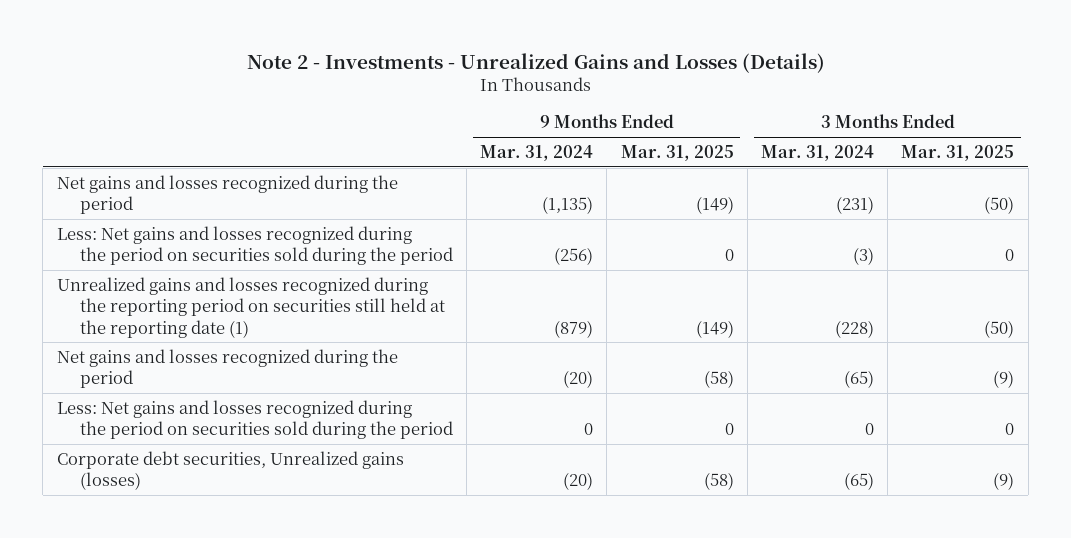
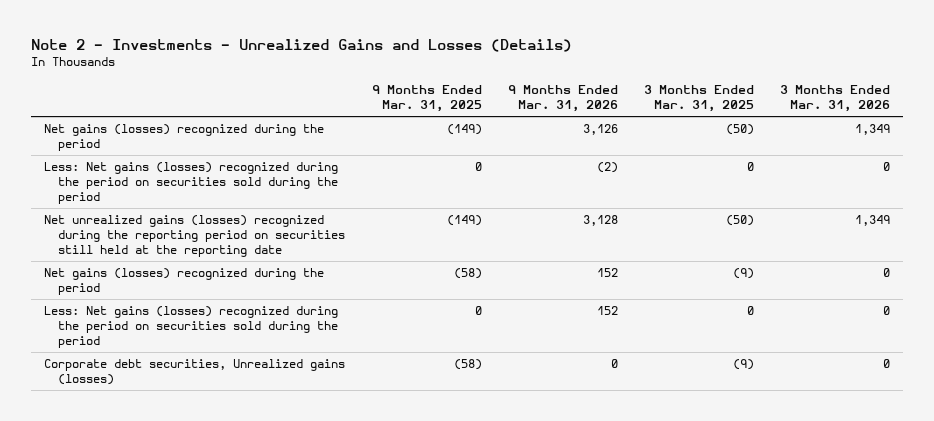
- | 9 Months Ended Mar. 31, 2024 | 9 Months Ended Mar. 31, 2025 | 3 Months Ended Mar. 31, 2024 | 3 Months Ended Mar. 31, 2025
+ | 9 Months Ended Mar. 31, 2025 | 9 Months Ended Mar. 31, 2026 | 3 Months Ended Mar. 31, 2025 | 3 Months Ended Mar. 31, 2026
- Net gains and losses recognized during the period | (1,135) | (149) | (231) | (50)
- Less: Net gains and losses recognized during the period on securities sold during the period | (256) | 0 | (3) | 0
- Unrealized gains and losses recognized during the reporting period on securities still held at the reporting date (1) | (879) | (149) | (228) | (50)
- Net gains and losses recognized during the period | (20) | (58) | (65) | (9)
- Less: Net gains and losses recognized during the period on securities sold during the period | 0 | 0 | 0 | 0
+ Net gains (losses) recognized during the period | (149) | 3,126 | (50) | 1,349
+ Less: Net gains (losses) recognized during the period on securities sold during the period | 0 | (2) | 0 | 0
+ Net unrealized gains (losses) recognized during the reporting period on securities still held at the reporting date | (149) | 3,128 | (50) | 1,349
+ Net gains (losses) recognized during the period | (58) | 152 | (9) | 0
+ Less: Net gains (losses) recognized during the period on securities sold during the period | 0 | 152 | 0 | 0

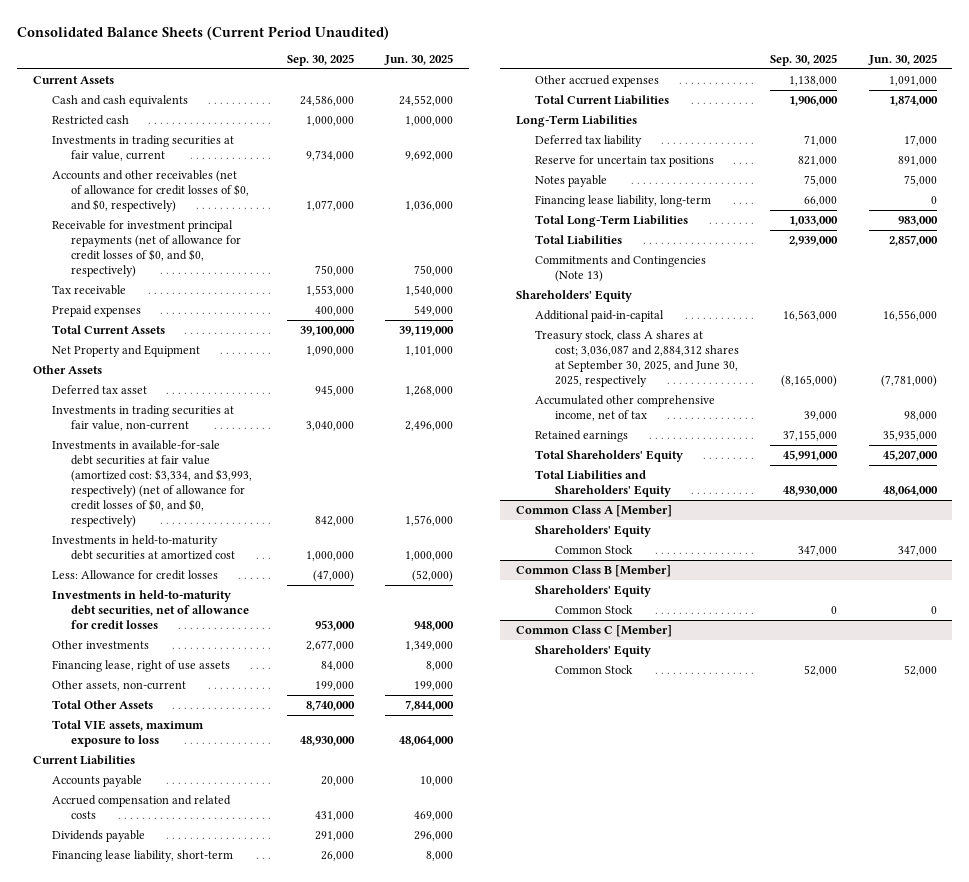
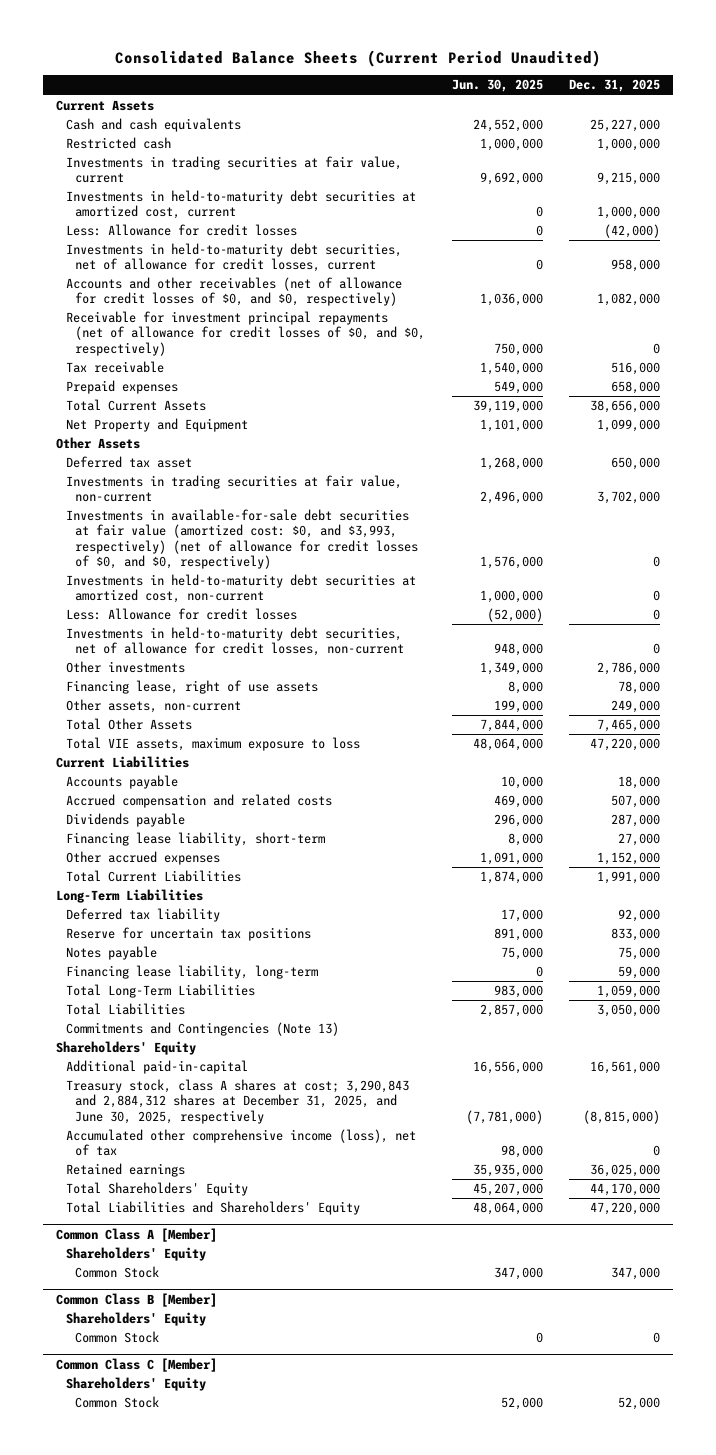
- | Sep. 30, 2025 | Jun. 30, 2025
+ | Jun. 30, 2025 | Dec. 31, 2025
+ Investments in held-to-maturity debt securities at amortized cost, current | 0 | 1,000,000
+ Less: Allowance for credit losses | 0 | (42,000)
+ Investments in held-to-maturity debt securities, net of allowance for credit losses, current | 0 | 958,000
- Investments in available-for-sale debt securities at fair value (amortized cost: $3,334, and $3,993, respectively) (net of allowance for credit losses of $0, and $0, respectively) | 842,000 | 1,576,000
- Investments in held-to-maturity debt securities at amortized cost | 1,000,000 | 1,000,000
+ Investments in available-for-sale debt securities at fair value (amortized cost: $0, and $3,993, respectively) (net of allowance for credit losses of $0, and $0, respectively) | 1,576,000 | 0
+ Investments in held-to-maturity debt securities at amortized cost, non-current | 1,000,000 | 0
- Investments in held-to-maturity debt securities, net of allowance for credit losses | 953,000 | 948,000
+ Investments in held-to-maturity debt securities, net of allowance for credit losses, non-current | 948,000 | 0
- Treasury stock, class A shares at cost; 3,036,087 and 2,884,312 shares at September 30, 2025, and June 30, 2025, respectively | (8,165,000) | (7,781,000)
- Accumulated other comprehensive income, net of tax | 39,000 | 98,000
+ Treasury stock, class A shares at cost; 3,290,843 and 2,884,312 shares at December 31, 2025, and June 30, 2025, respectively | (7,781,000) | (8,815,000)
+ Accumulated other comprehensive income (loss), net of tax | 98,000 | 0

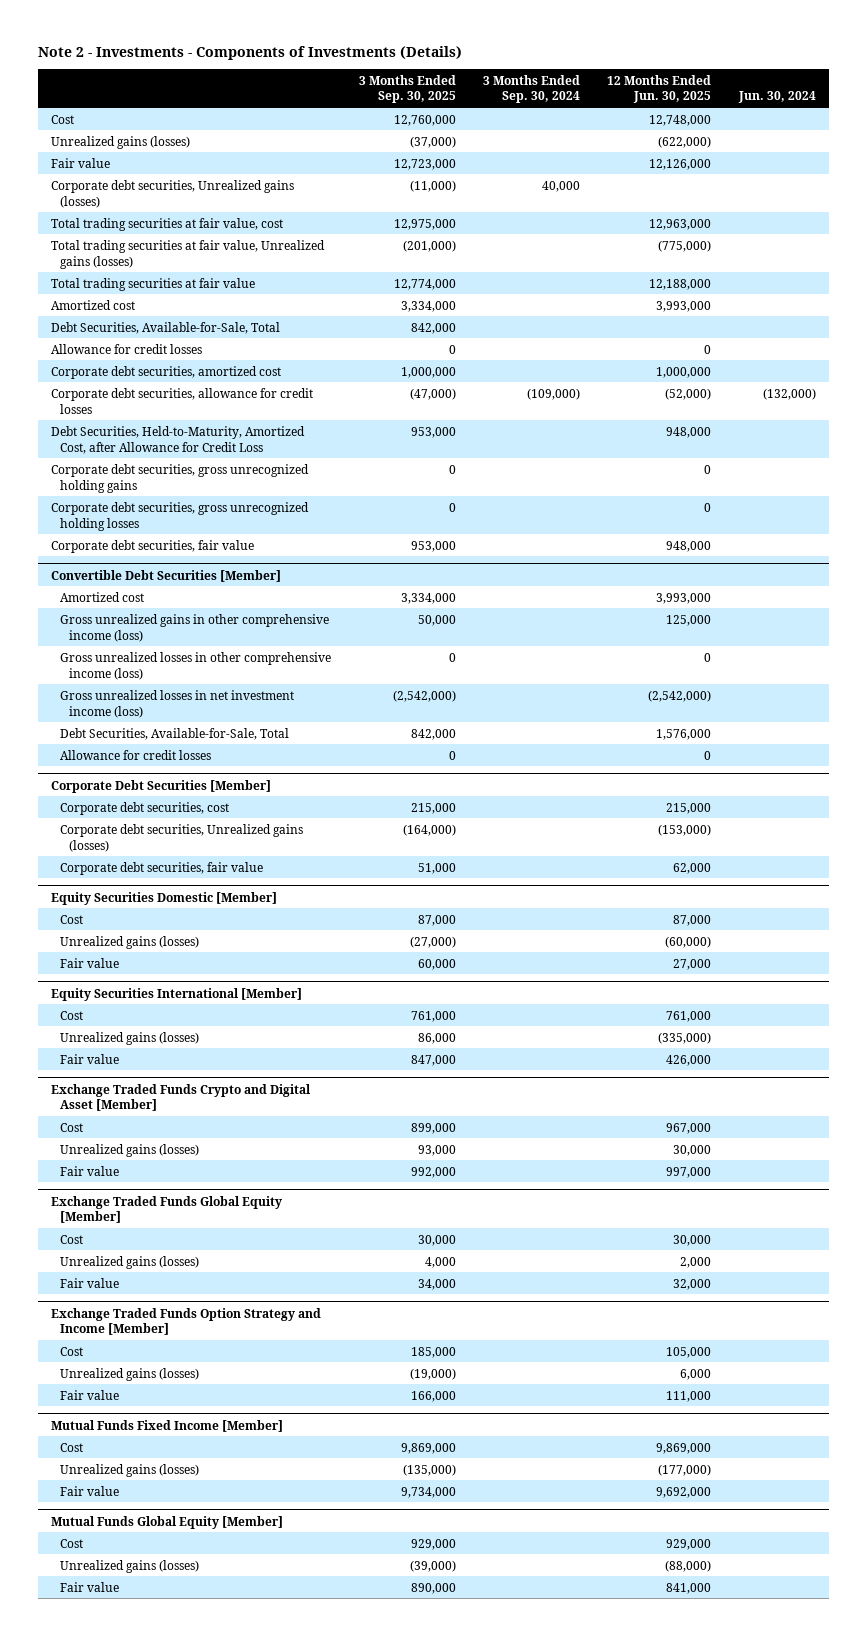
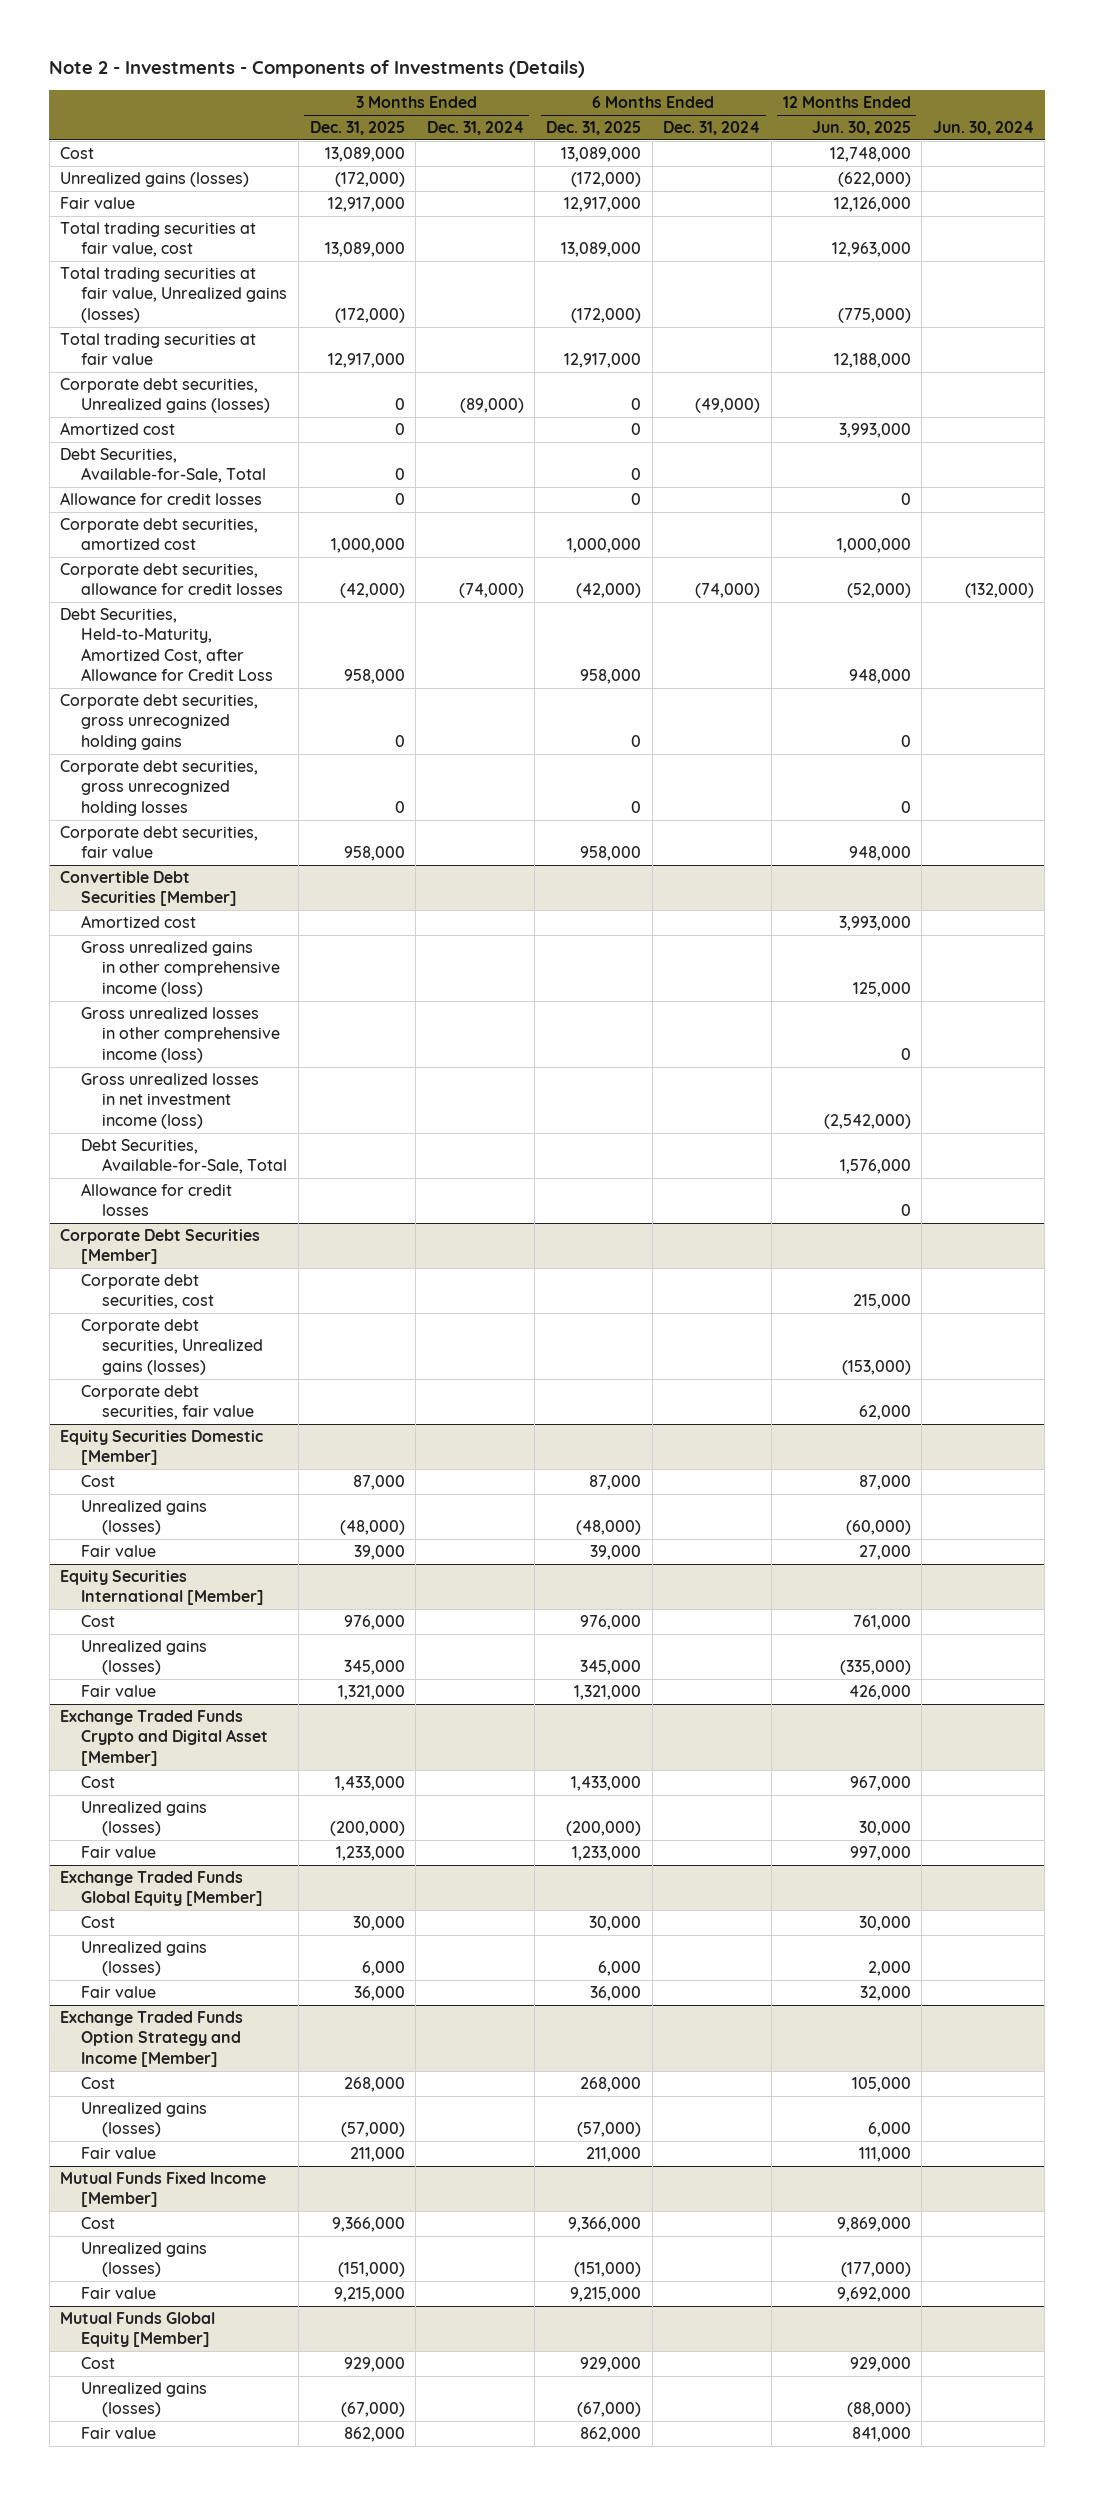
- | 3 Months Ended Sep. 30, 2025 | 3 Months Ended Sep. 30, 2024 | 12 Months Ended Jun. 30, 2025 | Jun. 30, 2024
+ | 3 Months Ended Dec. 31, 2025 | 3 Months Ended Dec. 31, 2024 | 6 Months Ended Dec. 31, 2025 | 6 Months Ended Dec. 31, 2024 | 12 Months Ended Jun. 30, 2025 | Jun. 30, 2024
moved down: Corporate debt securities, Unrealized gains (losses) | 0 | (89,000) | 0 | (49,000) | |

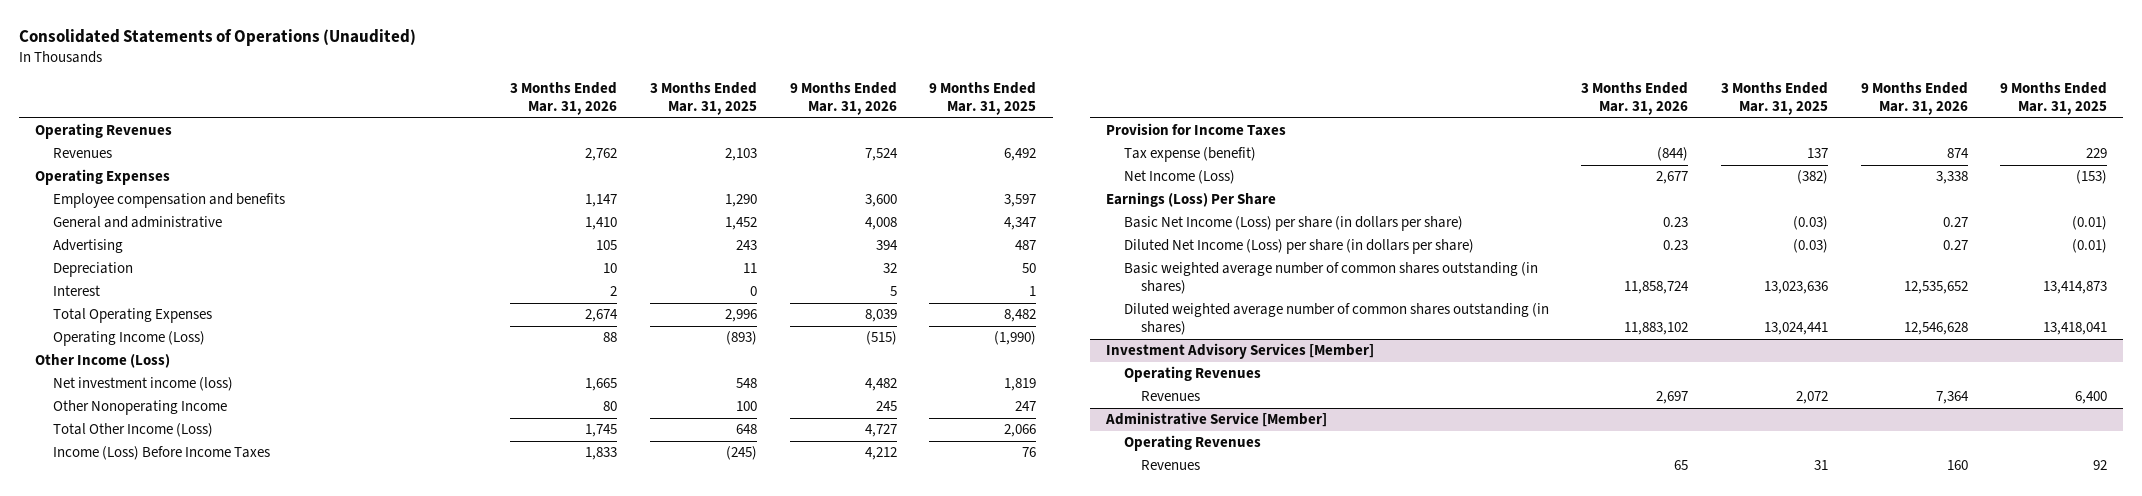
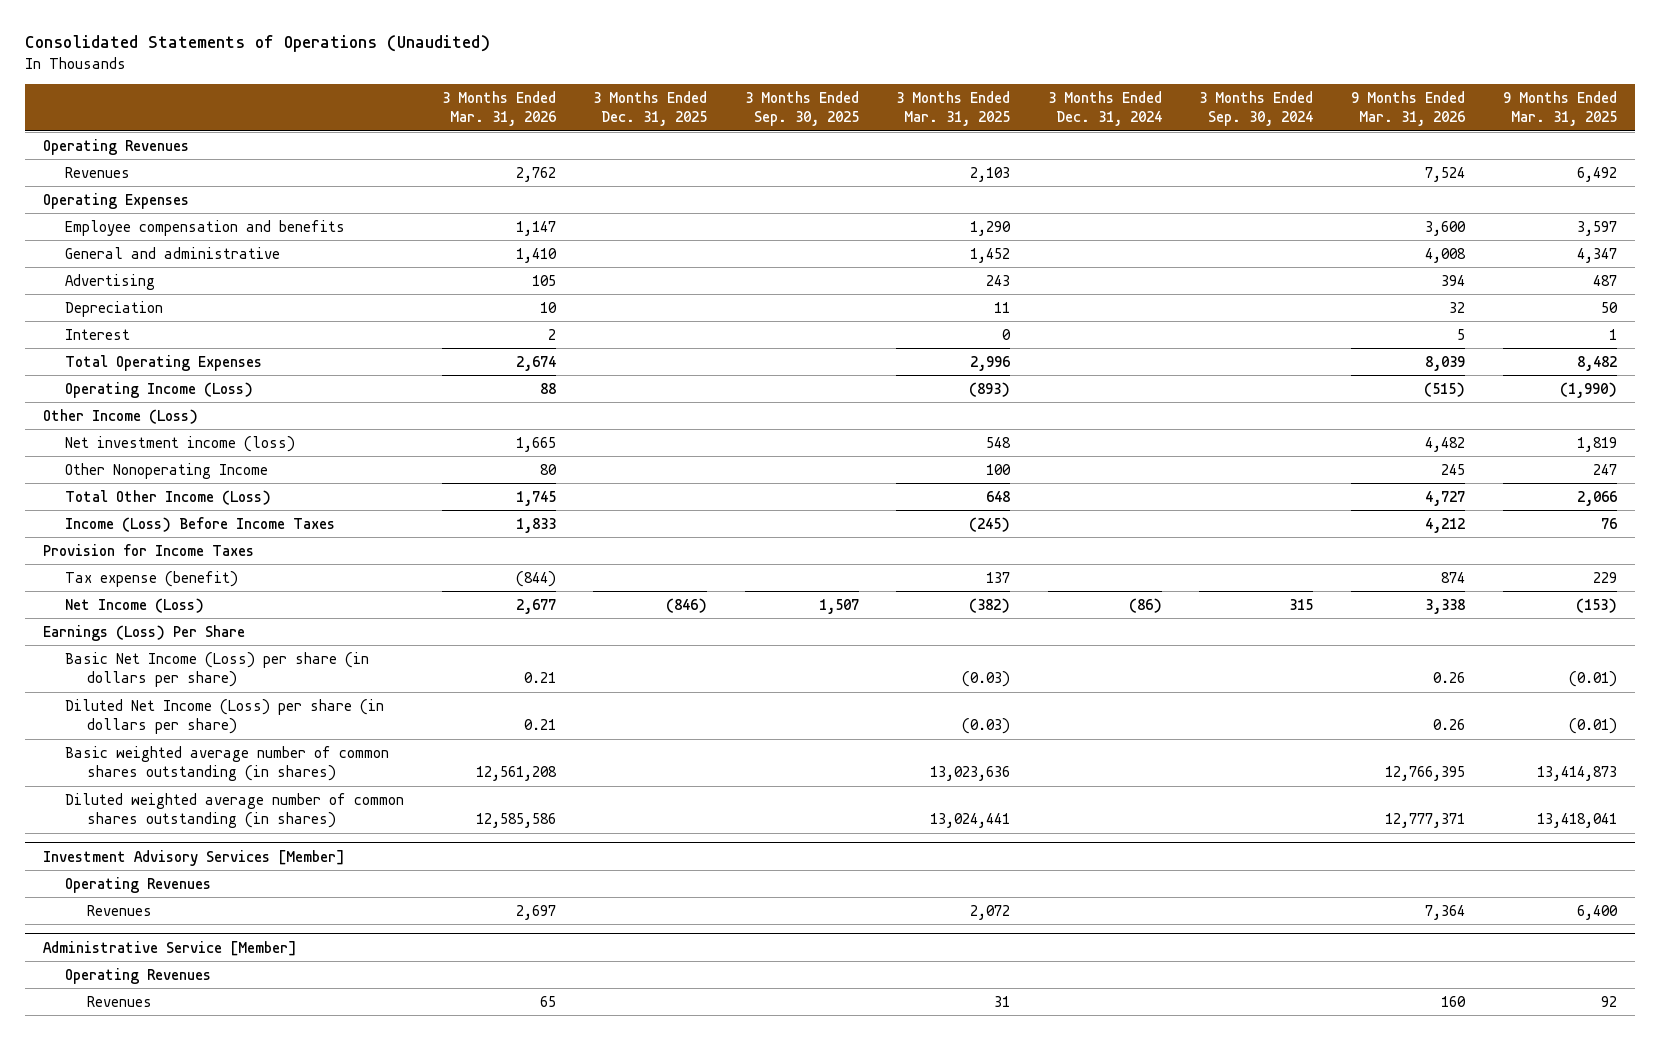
- | 3 Months Ended Mar. 31, 2026 | 3 Months Ended Mar. 31, 2025 | 9 Months Ended Mar. 31, 2026 | 9 Months Ended Mar. 31, 2025
+ | 3 Months Ended Mar. 31, 2026 | 3 Months Ended Dec. 31, 2025 | 3 Months Ended Sep. 30, 2025 | 3 Months Ended Mar. 31, 2025 | 3 Months Ended Dec. 31, 2024 | 3 Months Ended Sep. 30, 2024 | 9 Months Ended Mar. 31, 2026 | 9 Months Ended Mar. 31, 2025
- Basic Net Income (Loss) per share (in dollars per share) | 0.23 | (0.03) | 0.27 | (0.01)
- Diluted Net Income (Loss) per share (in dollars per share) | 0.23 | (0.03) | 0.27 | (0.01)
- Basic weighted average number of common shares outstanding (in shares) | 11,858,724 | 13,023,636 | 12,535,652 | 13,414,873
- Diluted weighted average number of common shares outstanding (in shares) | 11,883,102 | 13,024,441 | 12,546,628 | 13,418,041
+ Basic Net Income (Loss) per share (in dollars per share) | 0.21 | | | (0.03) | | | 0.26 | (0.01)
+ Diluted Net Income (Loss) per share (in dollars per share) | 0.21 | | | (0.03) | | | 0.26 | (0.01)
+ Basic weighted average number of common shares outstanding (in shares) | 12,561,208 | | | 13,023,636 | | | 12,766,395 | 13,414,873
+ Diluted weighted average number of common shares outstanding (in shares) | 12,585,586 | | | 13,024,441 | | | 12,777,371 | 13,418,041

